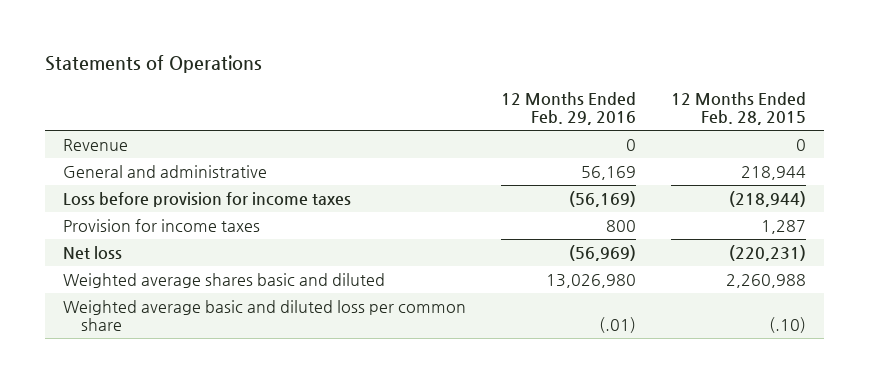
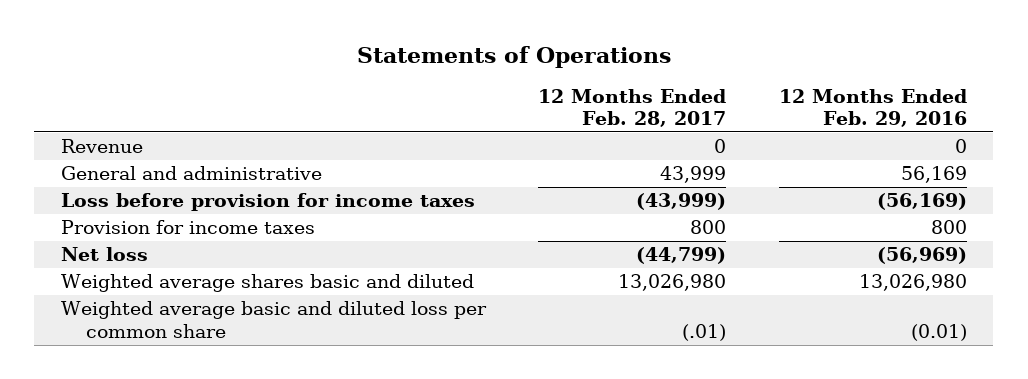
- | 12 Months Ended Feb. 29, 2016 | 12 Months Ended Feb. 28, 2015
+ | 12 Months Ended Feb. 28, 2017 | 12 Months Ended Feb. 29, 2016
- Weighted average basic and diluted loss per common share | (.01) | (.10)
+ Weighted average basic and diluted loss per common share | (.01) | (0.01)

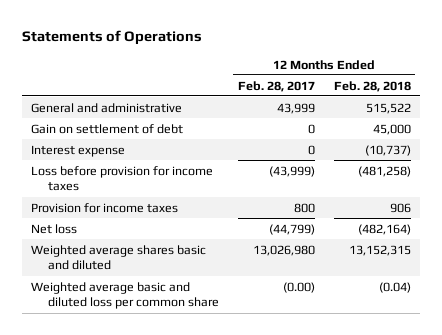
- | 12 Months Ended Feb. 28, 2017 | 12 Months Ended Feb. 29, 2016
+ | 12 Months Ended Feb. 28, 2017 | 12 Months Ended Feb. 28, 2018
- Revenue | 0 | 0
+ Gain on settlement of debt | 0 | 45,000
+ Interest expense | 0 | (10,737)
- Weighted average basic and diluted loss per common share | (.01) | (0.01)
+ Weighted average basic and diluted loss per common share | (0.00) | (0.04)

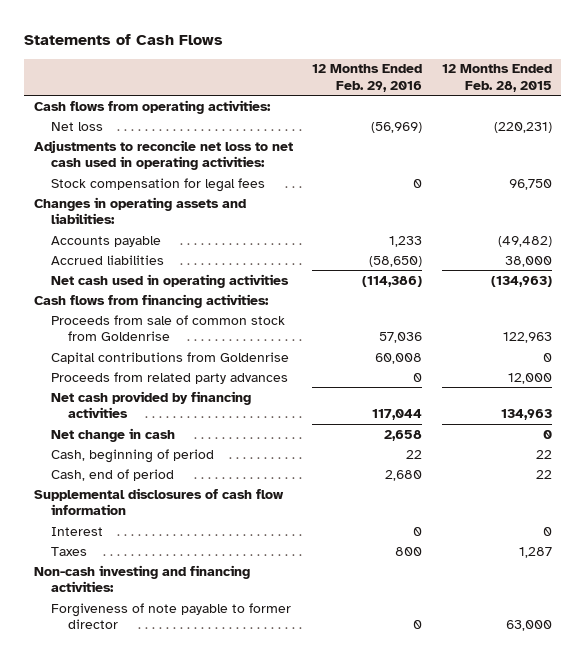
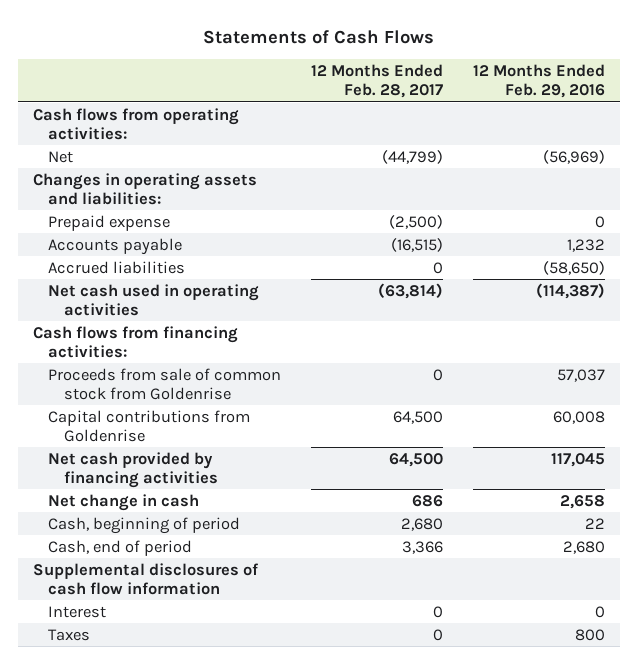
- | 12 Months Ended Feb. 29, 2016 | 12 Months Ended Feb. 28, 2015
+ | 12 Months Ended Feb. 28, 2017 | 12 Months Ended Feb. 29, 2016
- Net loss | (56,969) | (220,231)
- Adjustments to reconcile net loss to net cash used in operating activities:
- Stock compensation for legal fees | 0 | 96,750
+ Net | (44,799) | (56,969)
- Accounts payable | 1,233 | (49,482)
+ Prepaid expense | (2,500) | 0
+ Accounts payable | (16,515) | 1,232
- Net cash used in operating activities | (114,386) | (134,963)
+ Net cash used in operating activities | (63,814) | (114,387)
- Proceeds from sale of common stock from Goldenrise | 57,036 | 122,963
+ Proceeds from sale of common stock from Goldenrise | 0 | 57,037
- Proceeds from related party advances | 0 | 12,000
- Net cash provided by financing activities | 117,044 | 134,963
+ Net cash provided by financing activities | 64,500 | 117,045
- Non-cash investing and financing activities:
- Forgiveness of note payable to former director | 0 | 63,000

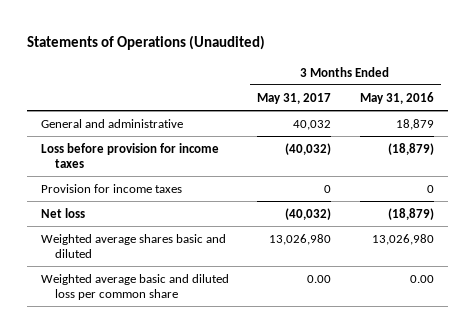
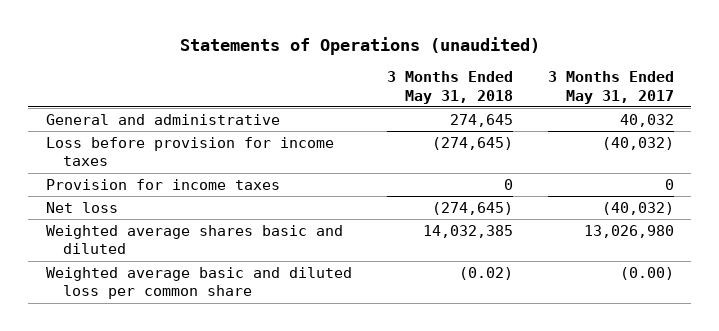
- Statements of Operations (Unaudited)
+ Statements of Operations (unaudited)
- | 3 Months Ended May 31, 2017 | 3 Months Ended May 31, 2016
+ | 3 Months Ended May 31, 2018 | 3 Months Ended May 31, 2017
- Weighted average basic and diluted loss per common share | 0.00 | 0.00
+ Weighted average basic and diluted loss per common share | (0.02) | (0.00)

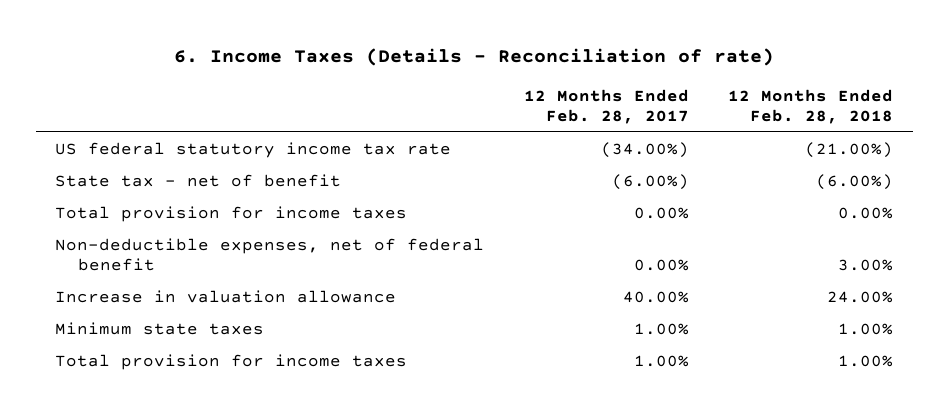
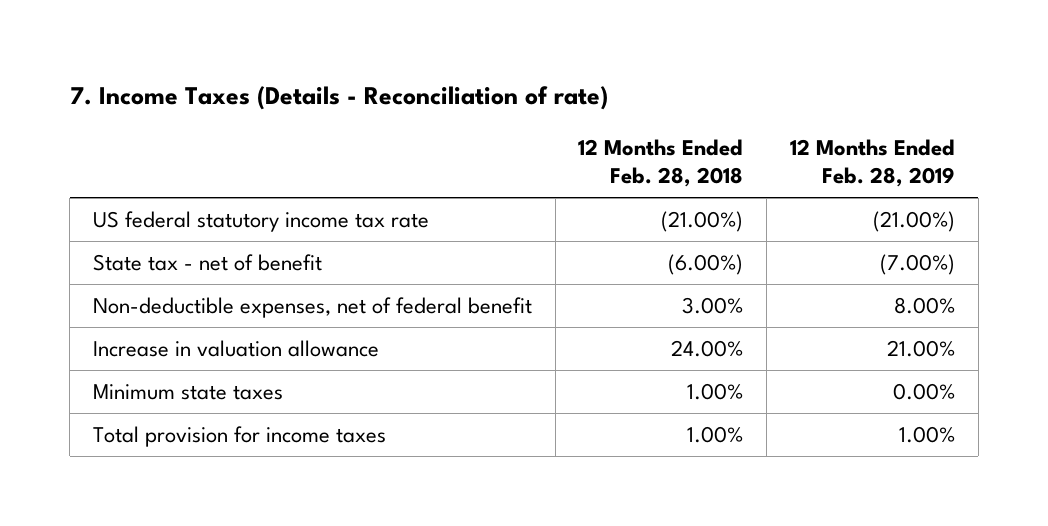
- 6. Income Taxes (Details - Reconciliation of rate)
+ 7. Income Taxes (Details - Reconciliation of rate)
- | 12 Months Ended Feb. 28, 2017 | 12 Months Ended Feb. 28, 2018
+ | 12 Months Ended Feb. 28, 2018 | 12 Months Ended Feb. 28, 2019
- Total provision for income taxes | 0.00% | 0.00%

